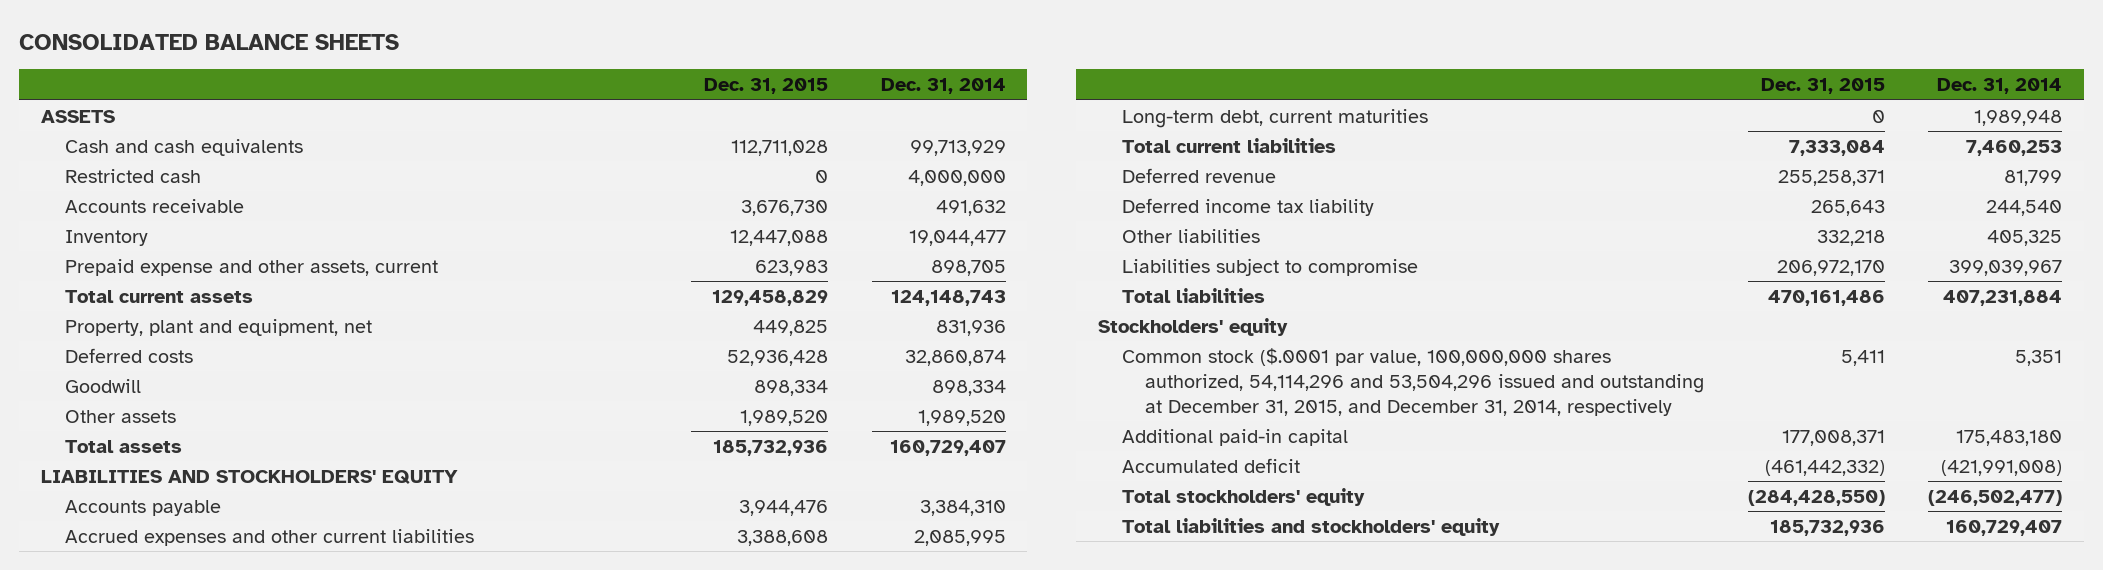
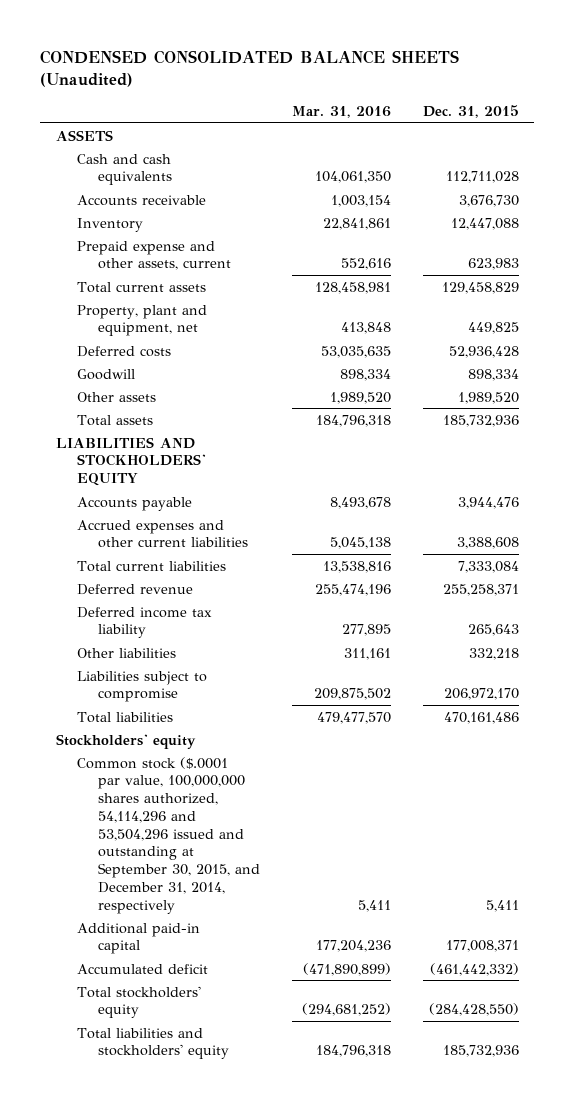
- CONSOLIDATED BALANCE SHEETS
+ CONDENSED CONSOLIDATED BALANCE SHEETS (Unaudited)
- | Dec. 31, 2015 | Dec. 31, 2014
+ | Mar. 31, 2016 | Dec. 31, 2015
- Restricted cash | 0 | 4,000,000
- Long-term debt, current maturities | 0 | 1,989,948
- Common stock ($.0001 par value, 100,000,000 shares authorized, 54,114,296 and 53,504,296 issued and outstanding at December 31, 2015, and December 31, 2014, respectively | 5,411 | 5,351
+ Common stock ($.0001 par value, 100,000,000 shares authorized, 54,114,296 and 53,504,296 issued and outstanding at September 30, 2015, and December 31, 2014, respectively | 5,411 | 5,411

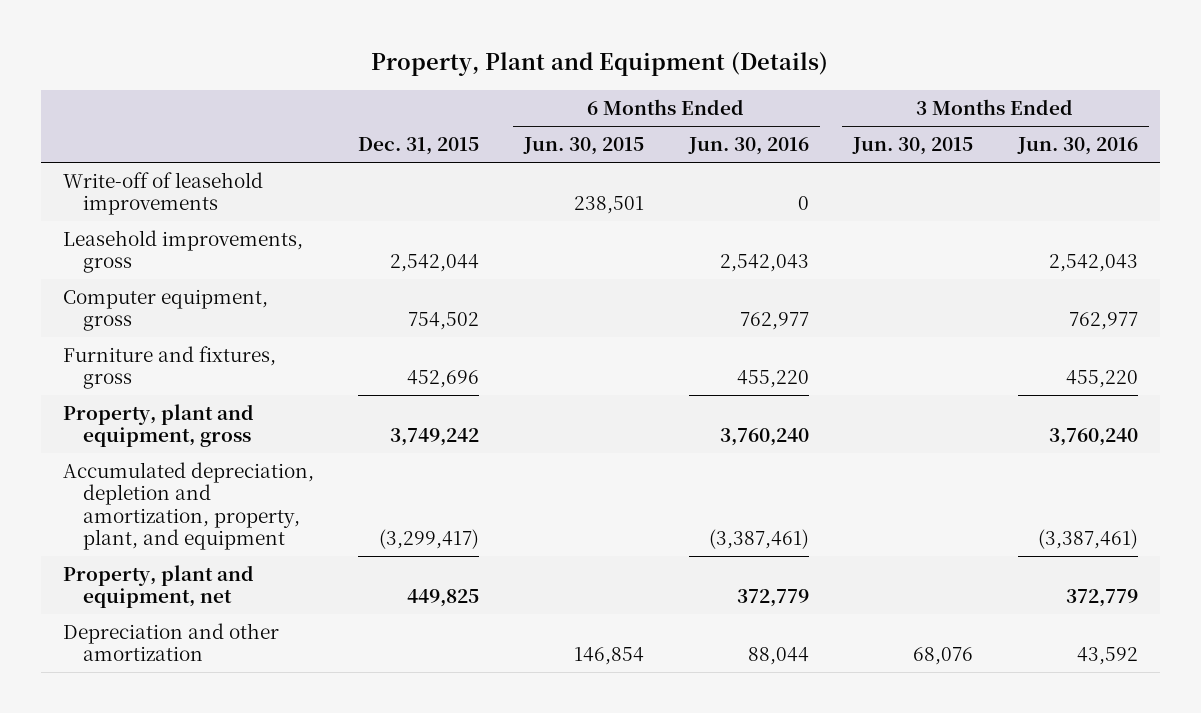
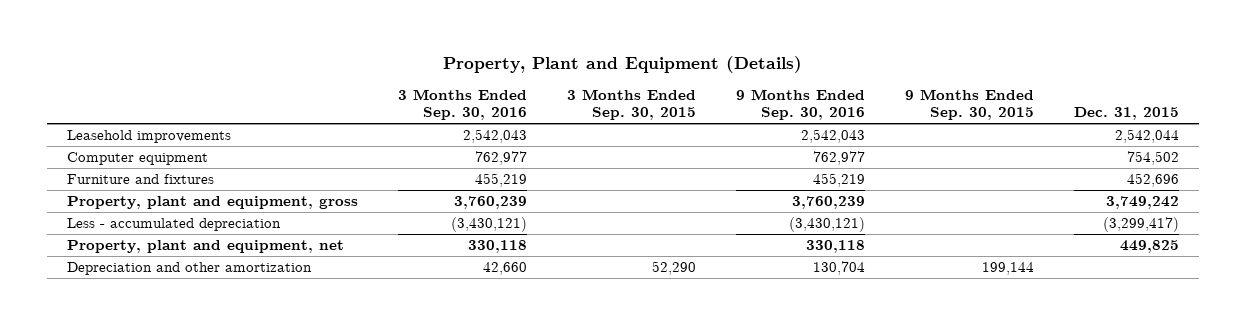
- | Dec. 31, 2015 | 6 Months Ended Jun. 30, 2015 | 6 Months Ended Jun. 30, 2016 | 3 Months Ended Jun. 30, 2015 | 3 Months Ended Jun. 30, 2016
+ | 3 Months Ended Sep. 30, 2016 | 3 Months Ended Sep. 30, 2015 | 9 Months Ended Sep. 30, 2016 | 9 Months Ended Sep. 30, 2015 | Dec. 31, 2015
- Write-off of leasehold improvements | | 238,501 | 0 | |
- Leasehold improvements, gross | 2,542,044 | | 2,542,043 | | 2,542,043
- Computer equipment, gross | 754,502 | | 762,977 | | 762,977
- Furniture and fixtures, gross | 452,696 | | 455,220 | | 455,220
+ Leasehold improvements | 2,542,043 | | 2,542,043 | | 2,542,044
+ Computer equipment | 762,977 | | 762,977 | | 754,502
+ Furniture and fixtures | 455,219 | | 455,219 | | 452,696
- Accumulated depreciation, depletion and amortization, property, plant, and equipment | (3,299,417) | | (3,387,461) | | (3,387,461)
+ Less - accumulated depreciation | (3,430,121) | | (3,430,121) | | (3,299,417)

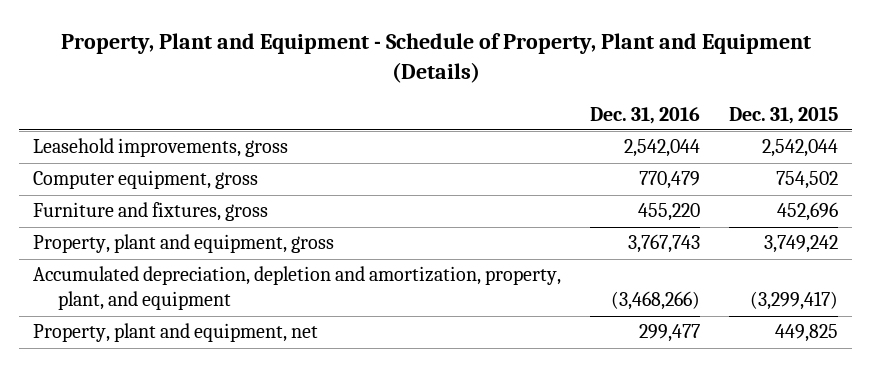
- Property, Plant and Equipment (Details)
+ Property, Plant and Equipment - Schedule of Property, Plant and Equipment (Details)
- | 3 Months Ended Sep. 30, 2016 | 3 Months Ended Sep. 30, 2015 | 9 Months Ended Sep. 30, 2016 | 9 Months Ended Sep. 30, 2015 | Dec. 31, 2015
+ | Dec. 31, 2016 | Dec. 31, 2015
- Leasehold improvements | 2,542,043 | | 2,542,043 | | 2,542,044
- Computer equipment | 762,977 | | 762,977 | | 754,502
- Furniture and fixtures | 455,219 | | 455,219 | | 452,696
+ Leasehold improvements, gross | 2,542,044 | 2,542,044
+ Computer equipment, gross | 770,479 | 754,502
+ Furniture and fixtures, gross | 455,220 | 452,696
- Less - accumulated depreciation | (3,430,121) | | (3,430,121) | | (3,299,417)
+ Accumulated depreciation, depletion and amortization, property, plant, and equipment | (3,468,266) | (3,299,417)
- Depreciation and other amortization | 42,660 | 52,290 | 130,704 | 199,144 |

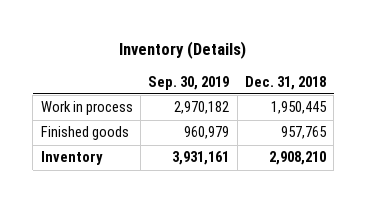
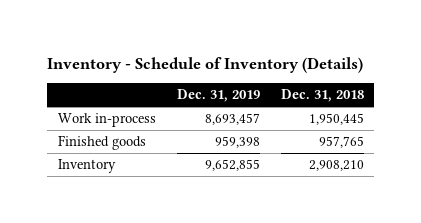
- Inventory (Details)
+ Inventory - Schedule of Inventory (Details)
- | Sep. 30, 2019 | Dec. 31, 2018
+ | Dec. 31, 2019 | Dec. 31, 2018
- Work in process | 2,970,182 | 1,950,445
+ Work in-process | 8,693,457 | 1,950,445

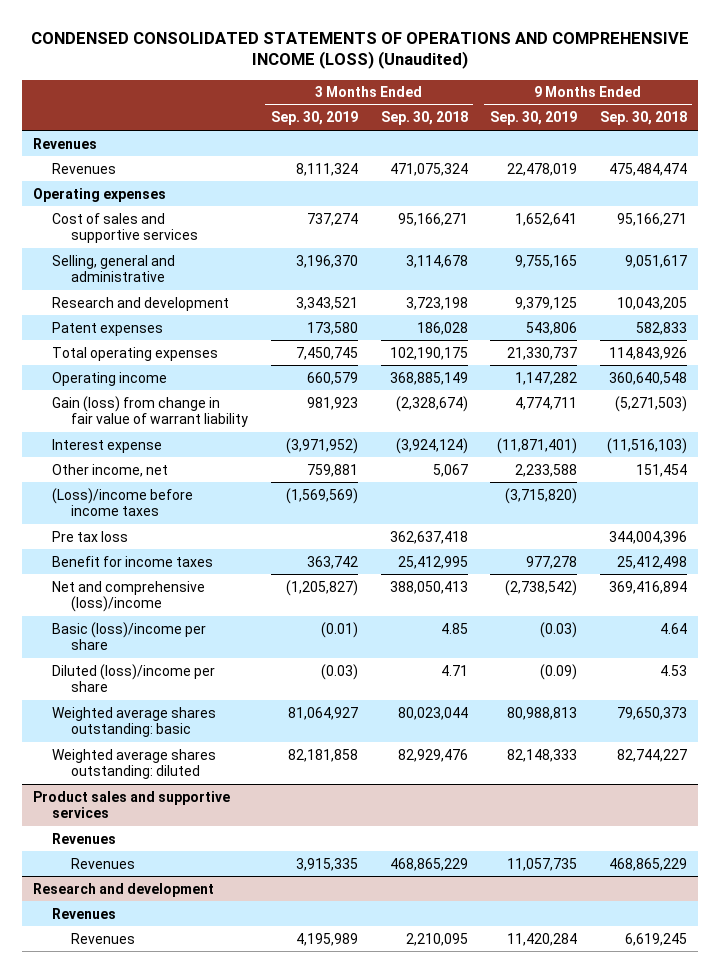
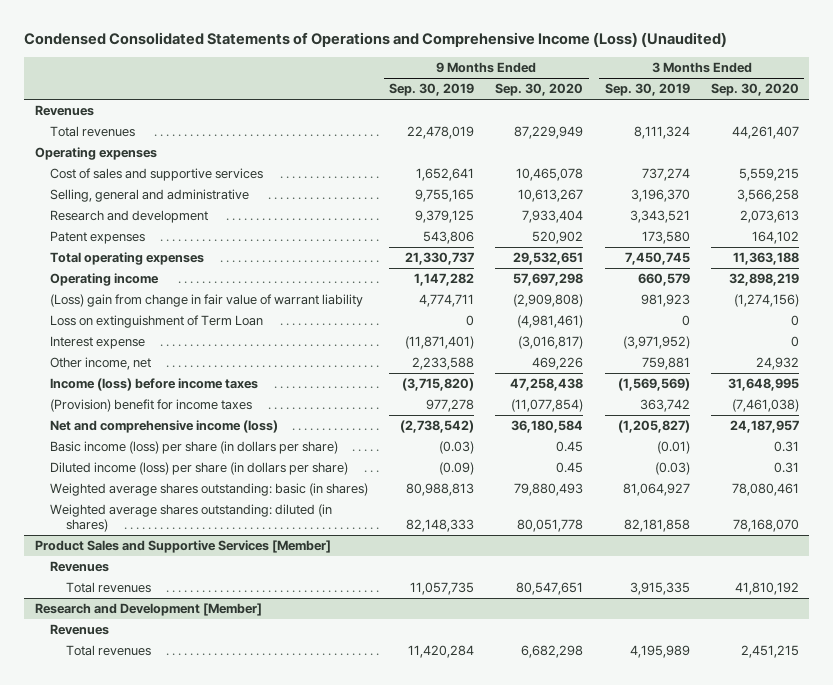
- CONDENSED CONSOLIDATED STATEMENTS OF OPERATIONS AND COMPREHENSIVE INCOME (LOSS) (Unaudited)
+ Condensed Consolidated Statements of Operations and Comprehensive Income (Loss) (Unaudited)
- | 3 Months Ended Sep. 30, 2019 | 3 Months Ended Sep. 30, 2018 | 9 Months Ended Sep. 30, 2019 | 9 Months Ended Sep. 30, 2018
+ | 9 Months Ended Sep. 30, 2019 | 9 Months Ended Sep. 30, 2020 | 3 Months Ended Sep. 30, 2019 | 3 Months Ended Sep. 30, 2020
- Revenues | 8,111,324 | 471,075,324 | 22,478,019 | 475,484,474
+ Total revenues | 22,478,019 | 87,229,949 | 8,111,324 | 44,261,407
- Gain (loss) from change in fair value of warrant liability | 981,923 | (2,328,674) | 4,774,711 | (5,271,503)
+ (Loss) gain from change in fair value of warrant liability | 4,774,711 | (2,909,808) | 981,923 | (1,274,156)
+ Loss on extinguishment of Term Loan | 0 | (4,981,461) | 0 | 0
- (Loss)/income before income taxes | (1,569,569) | | (3,715,820) |
- Pre tax loss | | 362,637,418 | | 344,004,396
- Benefit for income taxes | 363,742 | 25,412,995 | 977,278 | 25,412,498
- Net and comprehensive (loss)/income | (1,205,827) | 388,050,413 | (2,738,542) | 369,416,894
- Basic (loss)/income per share | (0.01) | 4.85 | (0.03) | 4.64
- Diluted (loss)/income per share | (0.03) | 4.71 | (0.09) | 4.53
- Weighted average shares outstanding: basic | 81,064,927 | 80,023,044 | 80,988,813 | 79,650,373
- Weighted average shares outstanding: diluted | 82,181,858 | 82,929,476 | 82,148,333 | 82,744,227
- Product sales and supportive services
+ Income (loss) before income taxes | (3,715,820) | 47,258,438 | (1,569,569) | 31,648,995
+ (Provision) benefit for income taxes | 977,278 | (11,077,854) | 363,742 | (7,461,038)
+ Net and comprehensive income (loss) | (2,738,542) | 36,180,584 | (1,205,827) | 24,187,957
+ Basic income (loss) per share (in dollars per share) | (0.03) | 0.45 | (0.01) | 0.31
+ Diluted income (loss) per share (in dollars per share) | (0.09) | 0.45 | (0.03) | 0.31
+ Weighted average shares outstanding: basic (in shares) | 80,988,813 | 79,880,493 | 81,064,927 | 78,080,461
+ Weighted average shares outstanding: diluted (in shares) | 82,148,333 | 80,051,778 | 82,181,858 | 78,168,070
+ Product Sales and Supportive Services [Member]
- Revenues | 3,915,335 | 468,865,229 | 11,057,735 | 468,865,229
- Research and development
+ Total revenues | 11,057,735 | 80,547,651 | 3,915,335 | 41,810,192
+ Research and Development [Member]
- Revenues | 4,195,989 | 2,210,095 | 11,420,284 | 6,619,245
+ Total revenues | 11,420,284 | 6,682,298 | 4,195,989 | 2,451,215

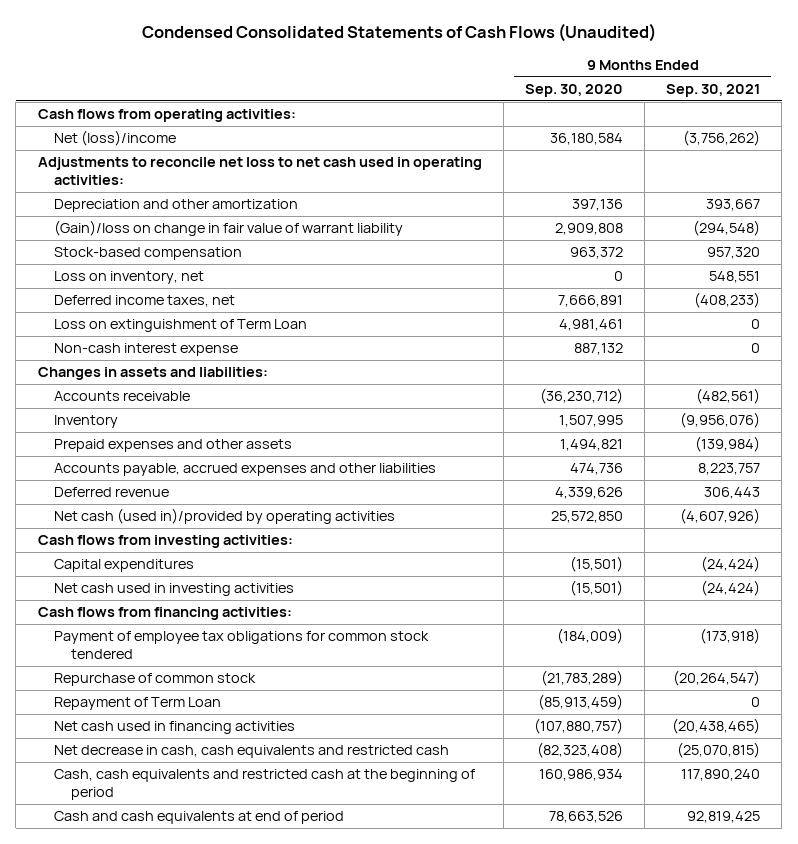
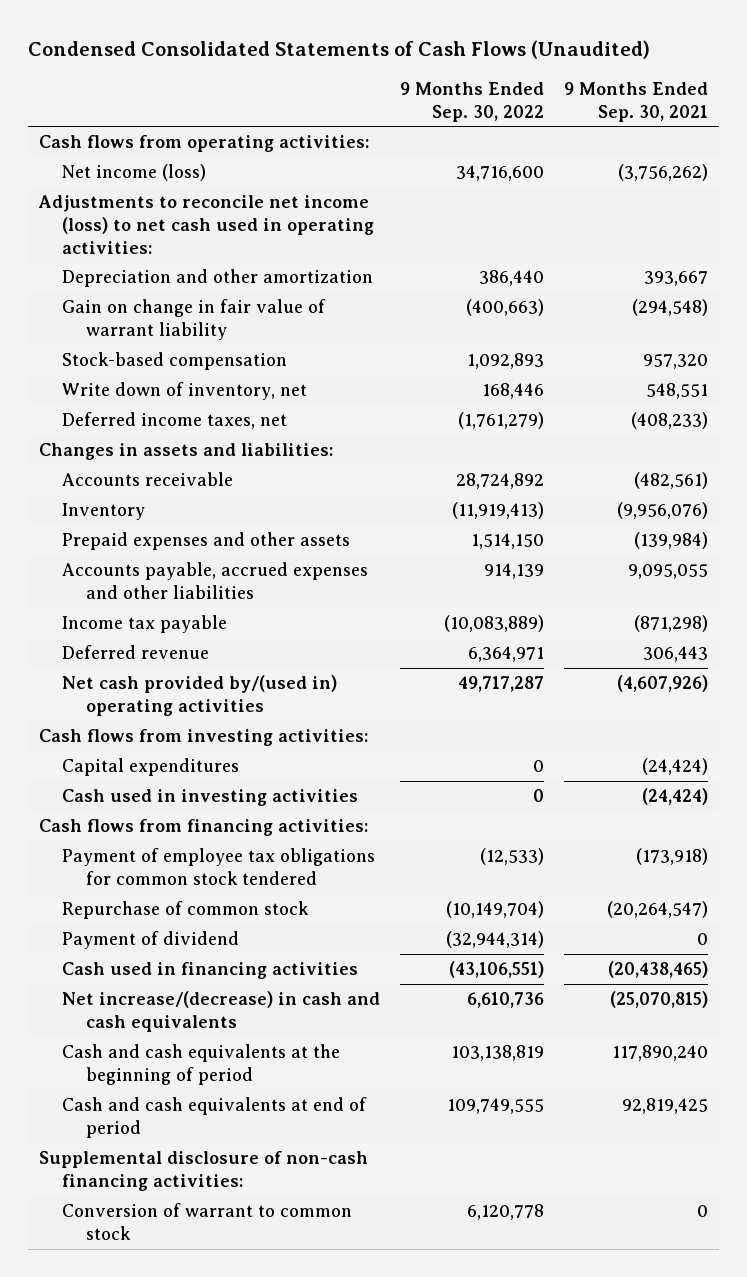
- | 9 Months Ended Sep. 30, 2020 | 9 Months Ended Sep. 30, 2021
+ | 9 Months Ended Sep. 30, 2022 | 9 Months Ended Sep. 30, 2021
- Net (loss)/income | 36,180,584 | (3,756,262)
- Adjustments to reconcile net loss to net cash used in operating activities:
+ Net income (loss) | 34,716,600 | (3,756,262)
+ Adjustments to reconcile net income (loss) to net cash used in operating activities:
- (Gain)/loss on change in fair value of warrant liability | 2,909,808 | (294,548)
+ Gain on change in fair value of warrant liability | (400,663) | (294,548)
- Loss on inventory, net | 0 | 548,551
+ Write down of inventory, net | 168,446 | 548,551
- Loss on extinguishment of Term Loan | 4,981,461 | 0
- Non-cash interest expense | 887,132 | 0
- Accounts payable, accrued expenses and other liabilities | 474,736 | 8,223,757
+ Accounts payable, accrued expenses and other liabilities | 914,139 | 9,095,055
+ Income tax payable | (10,083,889) | (871,298)
- Net cash (used in)/provided by operating activities | 25,572,850 | (4,607,926)
+ Net cash provided by/(used in) operating activities | 49,717,287 | (4,607,926)
- Net cash used in investing activities | (15,501) | (24,424)
+ Cash used in investing activities | 0 | (24,424)
- Repayment of Term Loan | (85,913,459) | 0
- Net cash used in financing activities | (107,880,757) | (20,438,465)
- Net decrease in cash, cash equivalents and restricted cash | (82,323,408) | (25,070,815)
- Cash, cash equivalents and restricted cash at the beginning of period | 160,986,934 | 117,890,240
+ Payment of dividend | (32,944,314) | 0
+ Cash used in financing activities | (43,106,551) | (20,438,465)
+ Net increase/(decrease) in cash and cash equivalents | 6,610,736 | (25,070,815)
+ Cash and cash equivalents at the beginning of period | 103,138,819 | 117,890,240
+ Supplemental disclosure of non-cash financing activities:
+ Conversion of warrant to common stock | 6,120,778 | 0

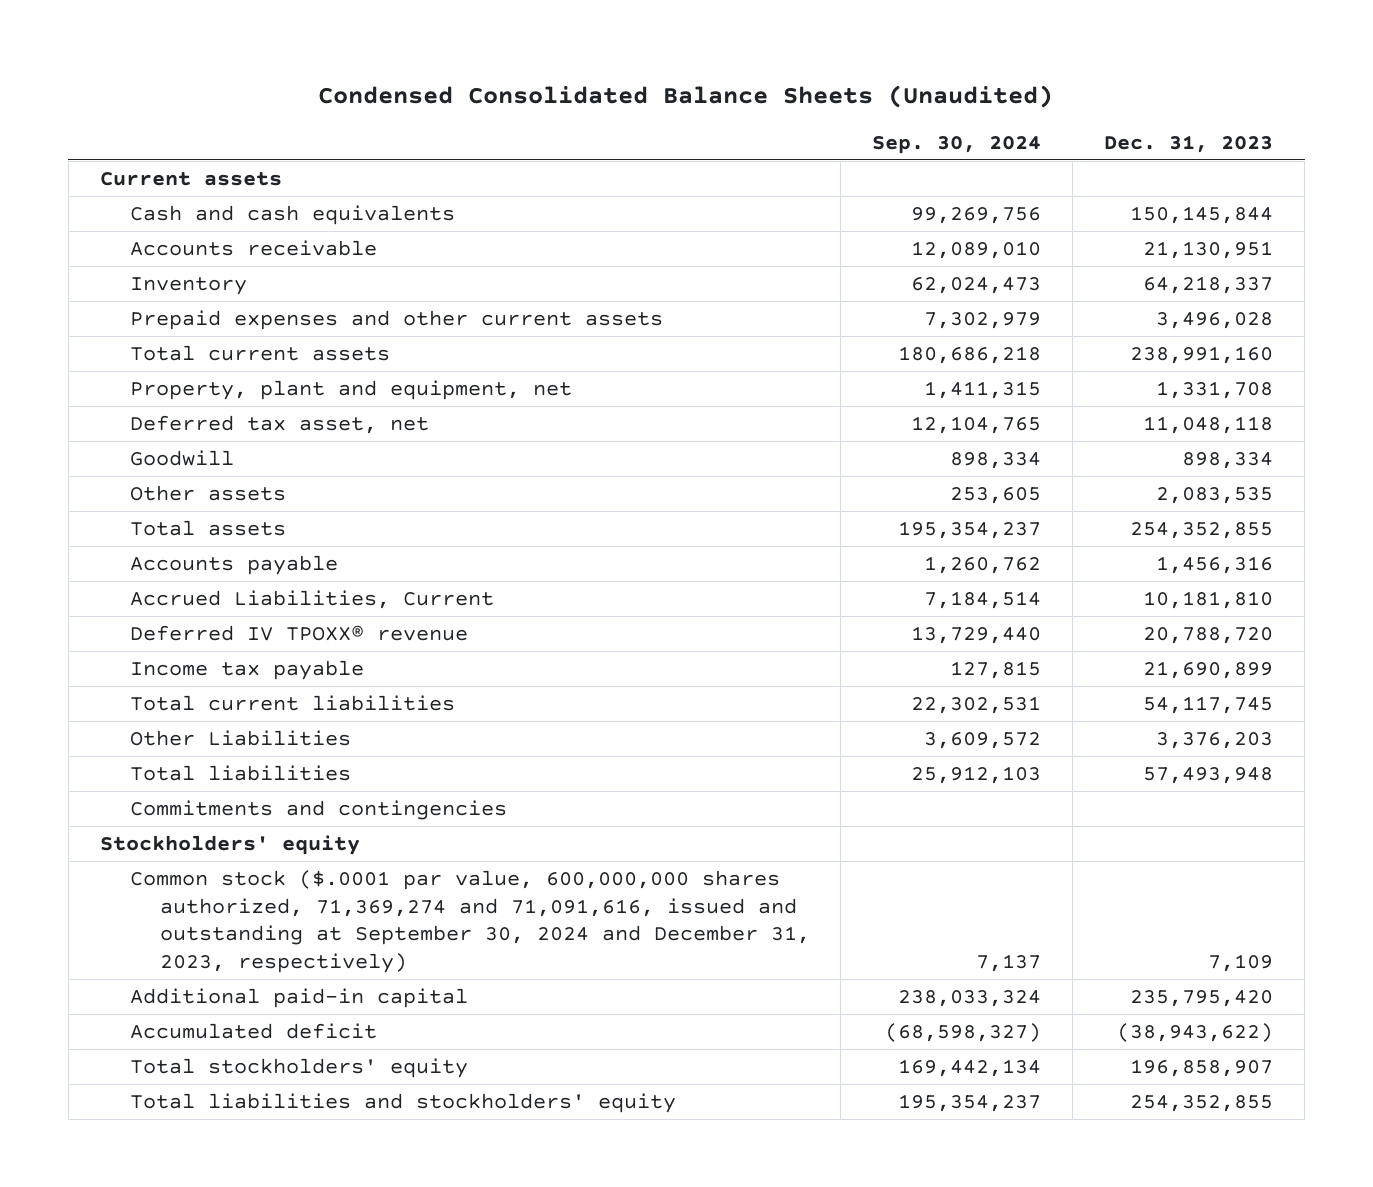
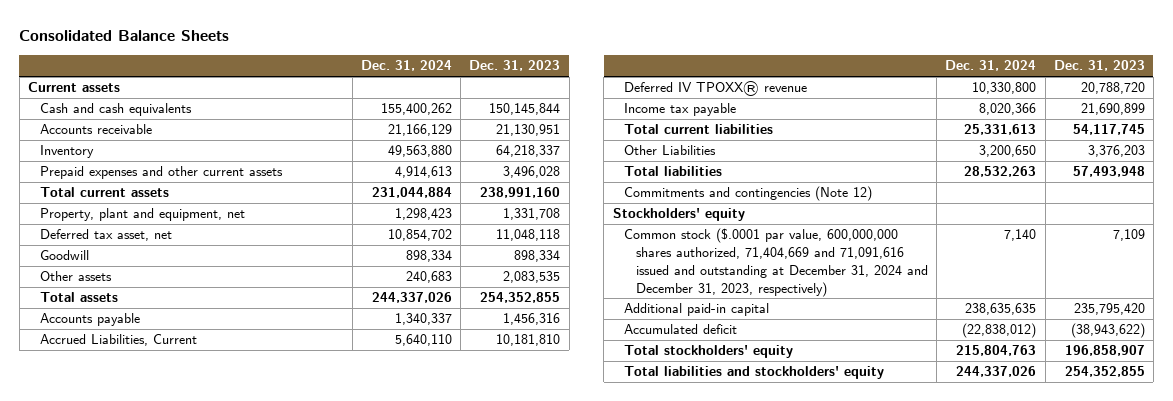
- Condensed Consolidated Balance Sheets (Unaudited)
+ Consolidated Balance Sheets
- | Sep. 30, 2024 | Dec. 31, 2023
+ | Dec. 31, 2024 | Dec. 31, 2023
- Commitments and contingencies
+ Commitments and contingencies (Note 12)
- Common stock ($.0001 par value, 600,000,000 shares authorized, 71,369,274 and 71,091,616, issued and outstanding at September 30, 2024 and December 31, 2023, respectively) | 7,137 | 7,109
+ Common stock ($.0001 par value, 600,000,000 shares authorized, 71,404,669 and 71,091,616 issued and outstanding at December 31, 2024 and December 31, 2023, respectively) | 7,140 | 7,109

